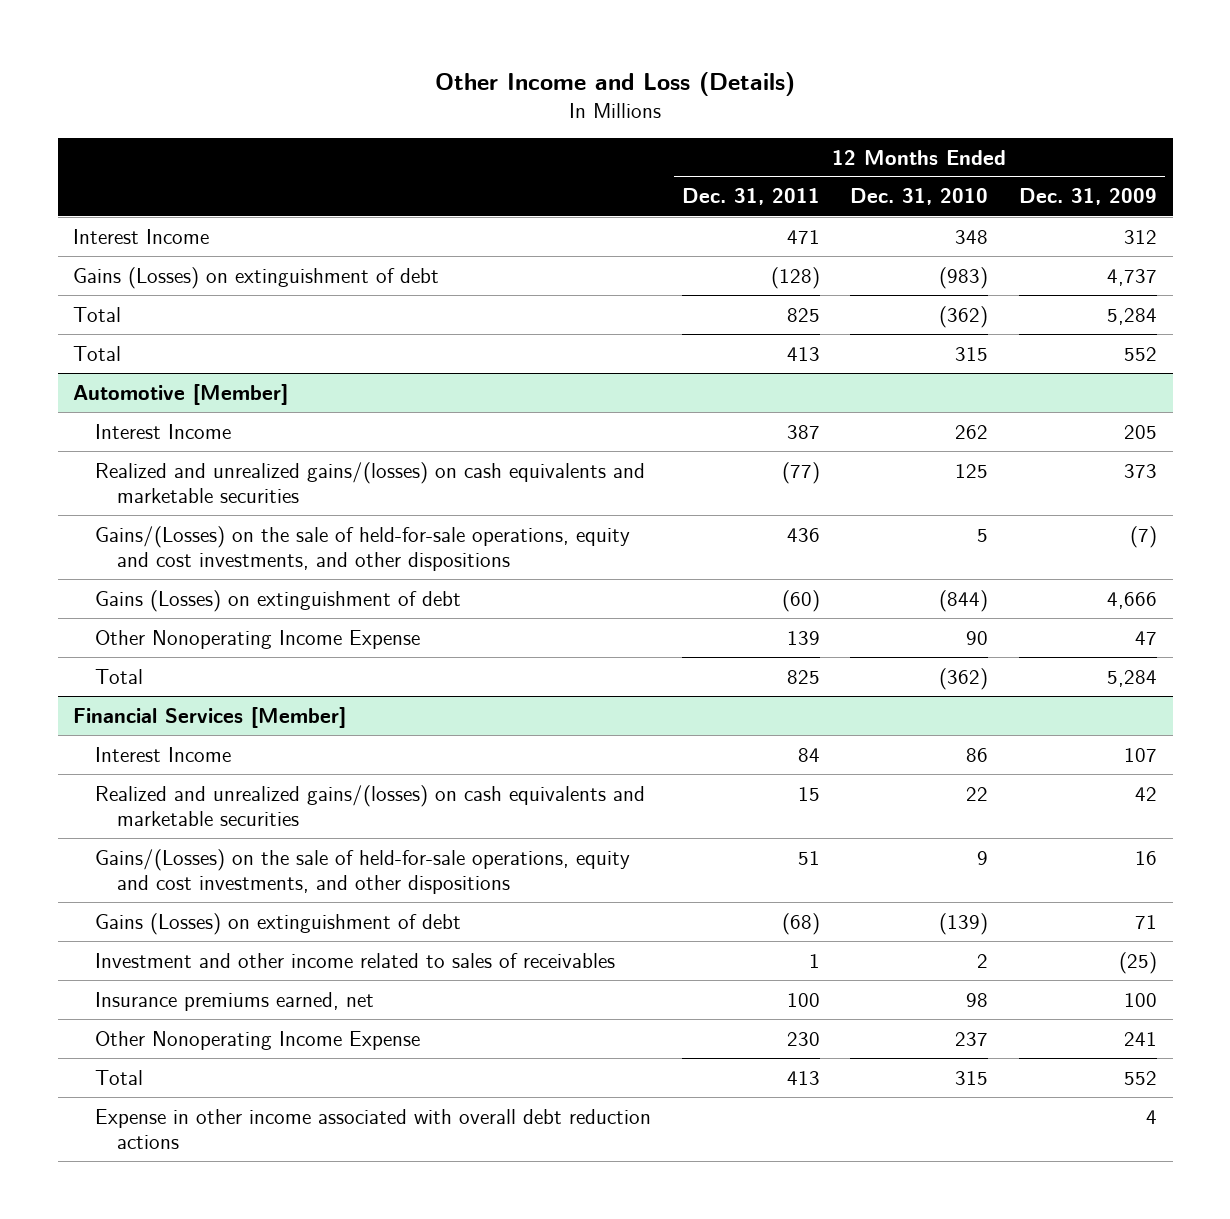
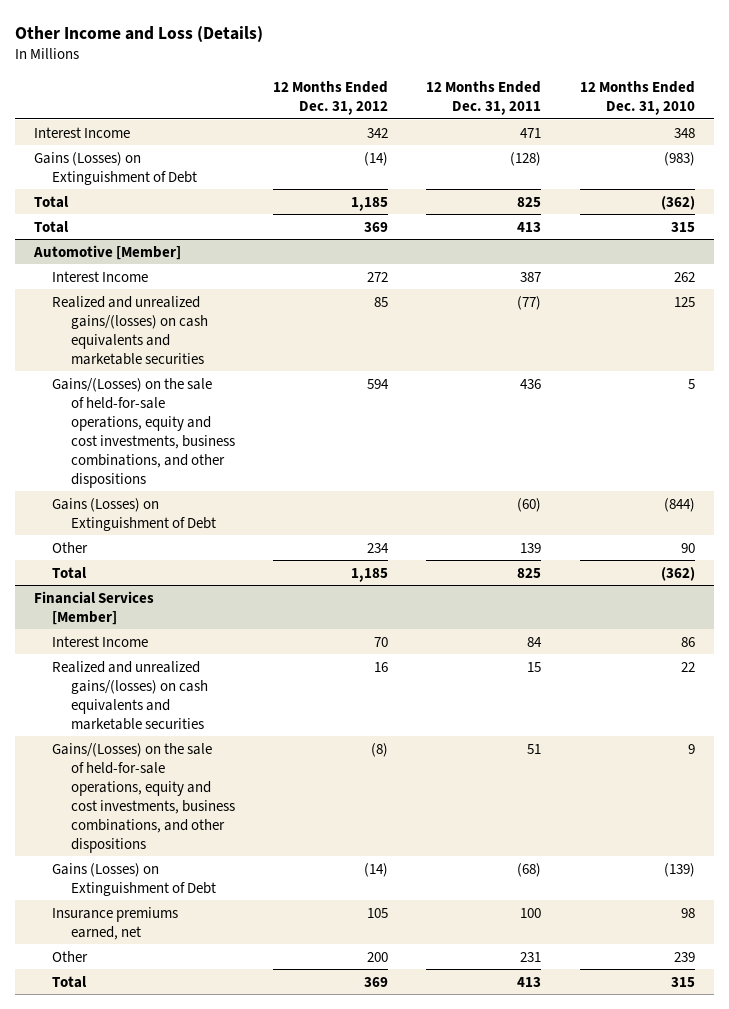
- | 12 Months Ended Dec. 31, 2011 | 12 Months Ended Dec. 31, 2010 | 12 Months Ended Dec. 31, 2009
+ | 12 Months Ended Dec. 31, 2012 | 12 Months Ended Dec. 31, 2011 | 12 Months Ended Dec. 31, 2010
- Gains (Losses) on extinguishment of debt | (128) | (983) | 4,737
+ Gains (Losses) on Extinguishment of Debt | (14) | (128) | (983)
@ Automotive [Member]
- Gains/(Losses) on the sale of held-for-sale operations, equity and cost investments, and other dispositions | 436 | 5 | (7)
- Gains (Losses) on extinguishment of debt | (60) | (844) | 4,666
- Other Nonoperating Income Expense | 139 | 90 | 47
+ Gains/(Losses) on the sale of held-for-sale operations, equity and cost investments, business combinations, and other dispositions | 594 | 436 | 5
+ Gains (Losses) on Extinguishment of Debt | | (60) | (844)
+ Other | 234 | 139 | 90
@ Financial Services [Member]
- Gains/(Losses) on the sale of held-for-sale operations, equity and cost investments, and other dispositions | 51 | 9 | 16
- Gains (Losses) on extinguishment of debt | (68) | (139) | 71
- Investment and other income related to sales of receivables | 1 | 2 | (25)
+ Gains/(Losses) on the sale of held-for-sale operations, equity and cost investments, business combinations, and other dispositions | (8) | 51 | 9
+ Gains (Losses) on Extinguishment of Debt | (14) | (68) | (139)
- Other Nonoperating Income Expense | 230 | 237 | 241
+ Other | 200 | 231 | 239
- Expense in other income associated with overall debt reduction actions | | | 4

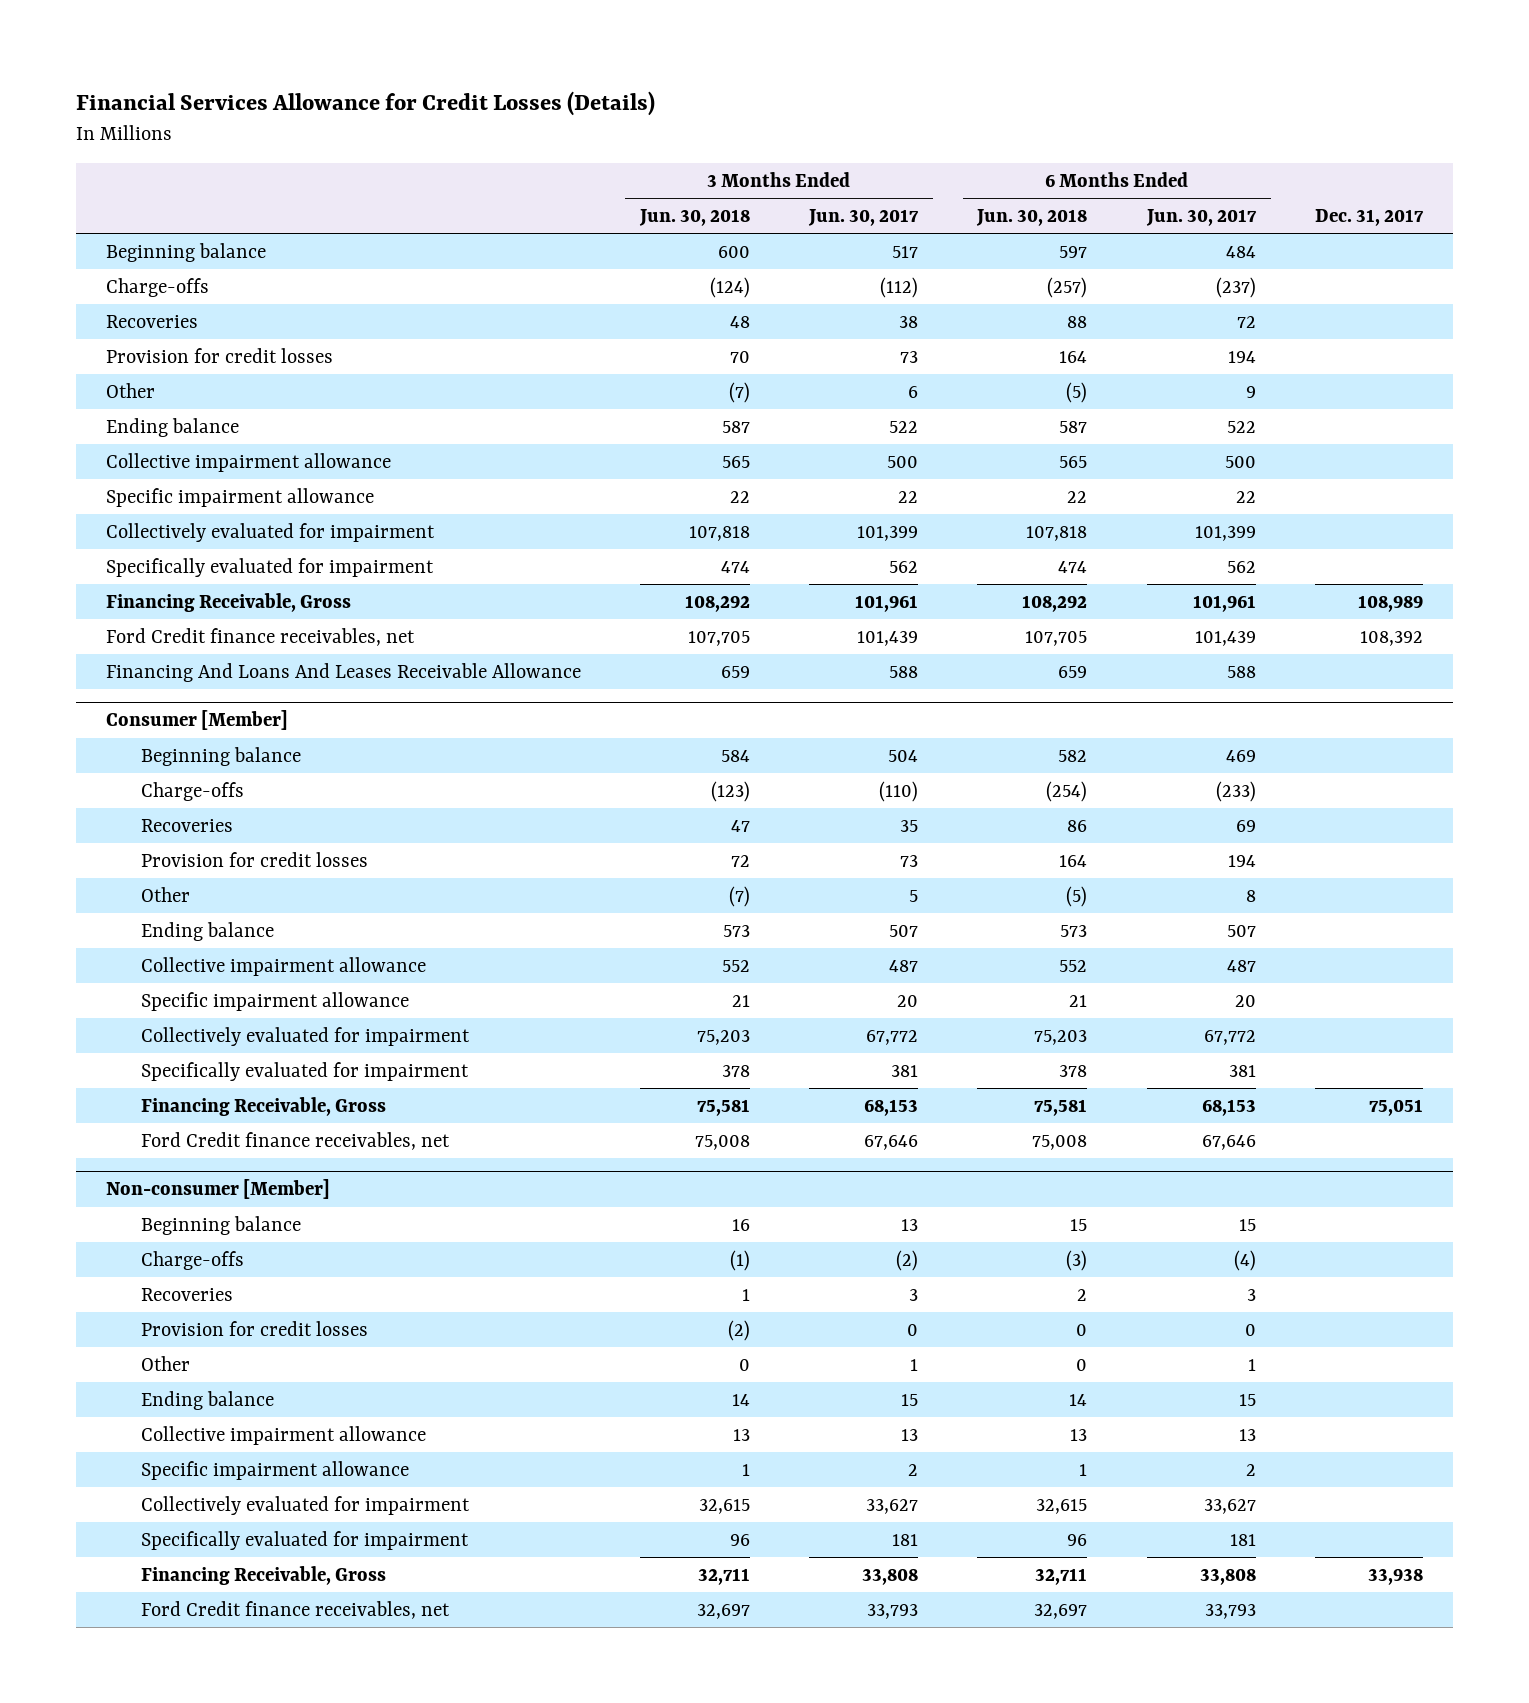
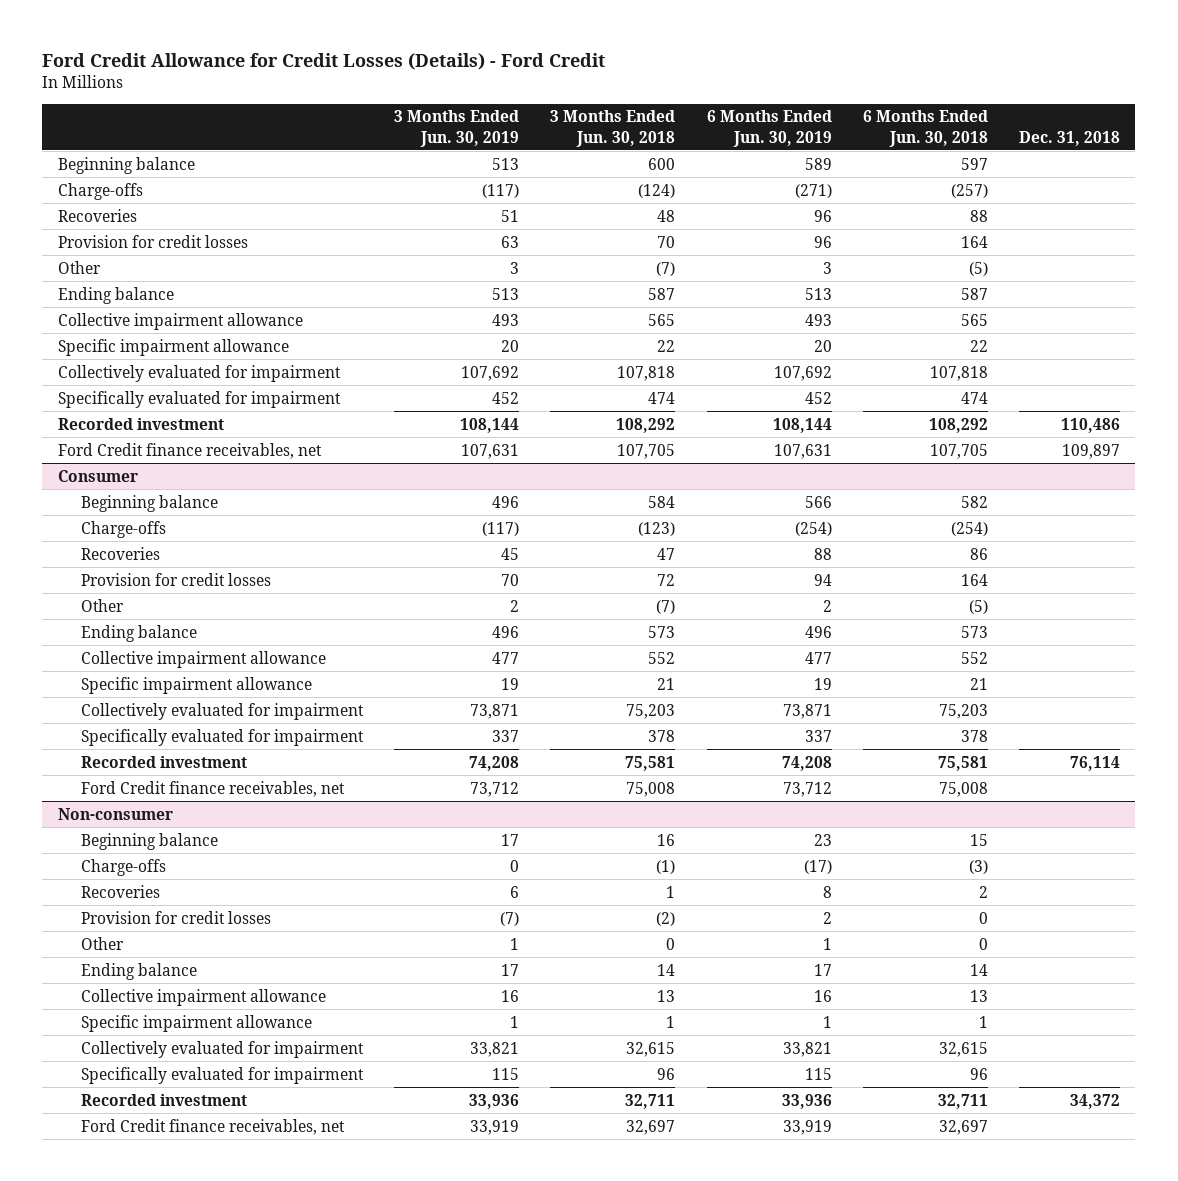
- Financial Services Allowance for Credit Losses (Details)
+ Ford Credit Allowance for Credit Losses (Details) - Ford Credit
- | 3 Months Ended Jun. 30, 2018 | 3 Months Ended Jun. 30, 2017 | 6 Months Ended Jun. 30, 2018 | 6 Months Ended Jun. 30, 2017 | Dec. 31, 2017
+ | 3 Months Ended Jun. 30, 2019 | 3 Months Ended Jun. 30, 2018 | 6 Months Ended Jun. 30, 2019 | 6 Months Ended Jun. 30, 2018 | Dec. 31, 2018
- Financing Receivable, Gross | 108,292 | 101,961 | 108,292 | 101,961 | 108,989
+ Recorded investment | 108,144 | 108,292 | 108,144 | 108,292 | 110,486
- Financing And Loans And Leases Receivable Allowance | 659 | 588 | 659 | 588 |
- Consumer [Member]
+ Consumer
- Financing Receivable, Gross | 75,581 | 68,153 | 75,581 | 68,153 | 75,051
+ Recorded investment | 74,208 | 75,581 | 74,208 | 75,581 | 76,114
- Non-consumer [Member]
+ Non-consumer
- Financing Receivable, Gross | 32,711 | 33,808 | 32,711 | 33,808 | 33,938
+ Recorded investment | 33,936 | 32,711 | 33,936 | 32,711 | 34,372

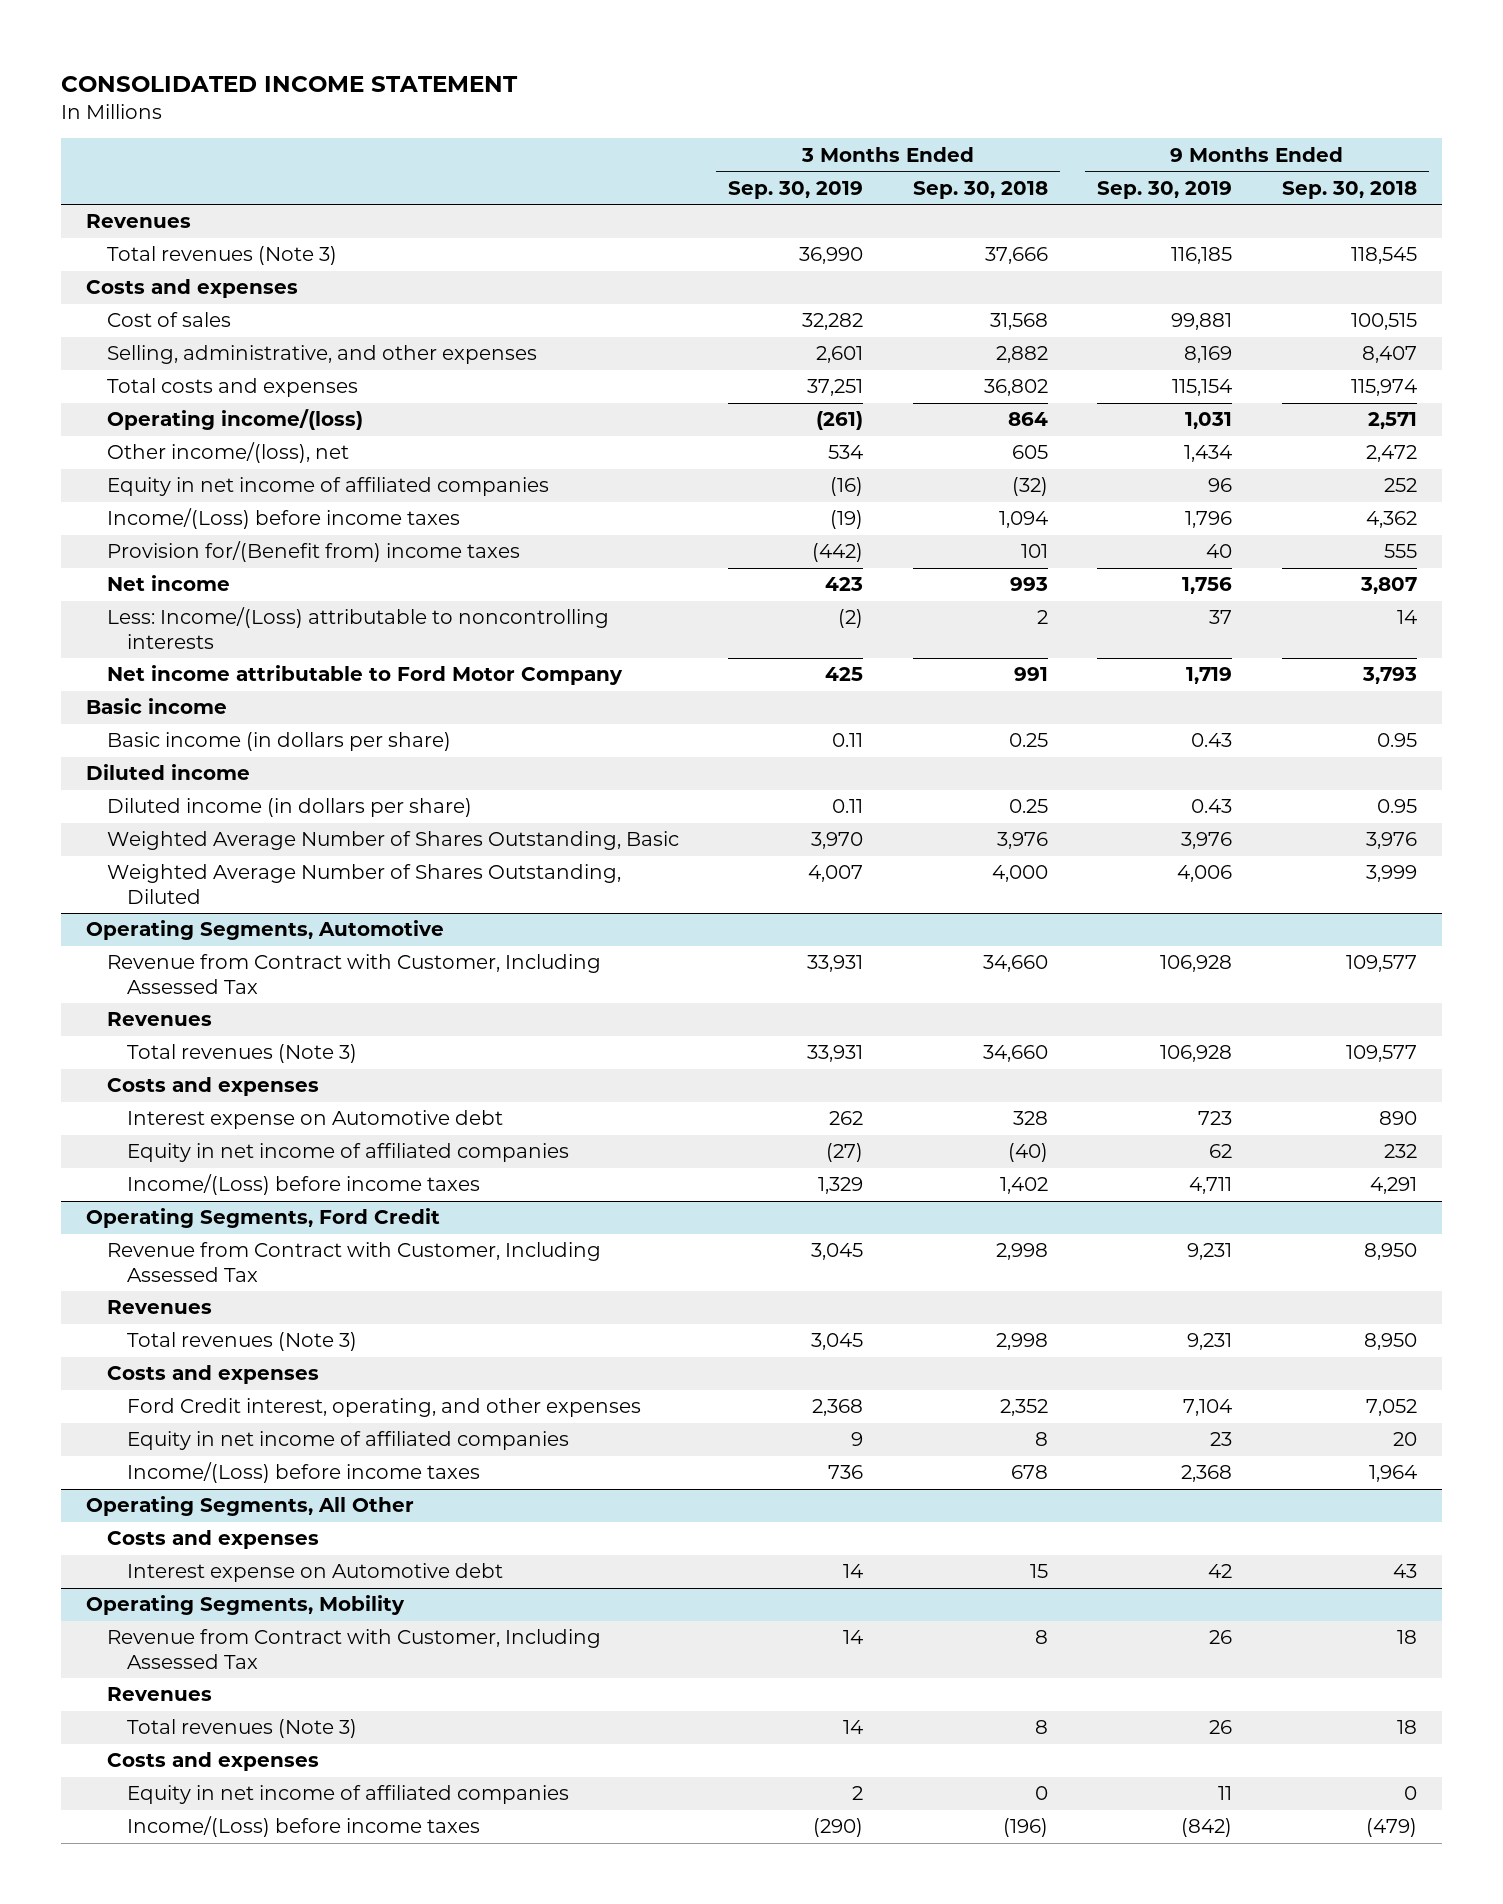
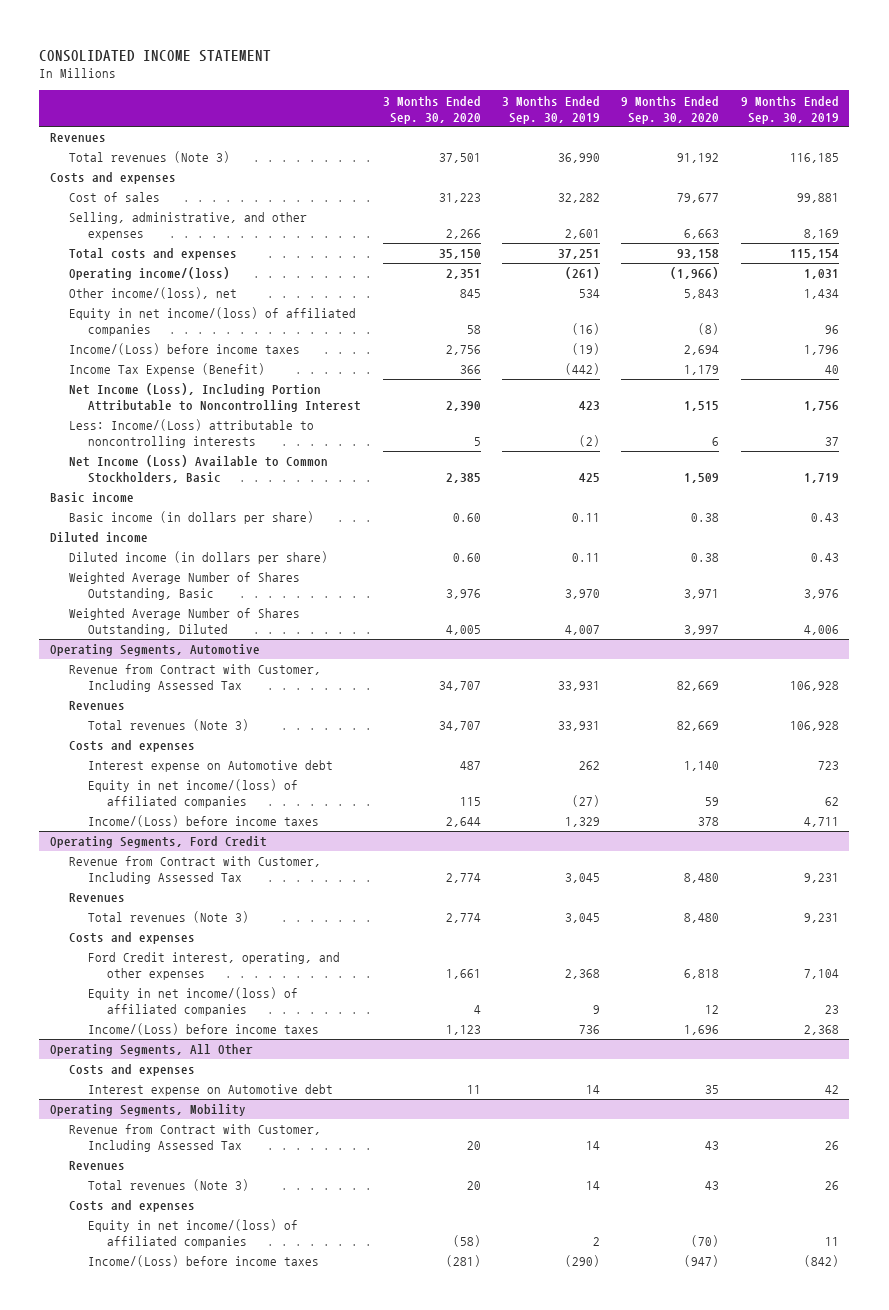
- | 3 Months Ended Sep. 30, 2019 | 3 Months Ended Sep. 30, 2018 | 9 Months Ended Sep. 30, 2019 | 9 Months Ended Sep. 30, 2018
+ | 3 Months Ended Sep. 30, 2020 | 3 Months Ended Sep. 30, 2019 | 9 Months Ended Sep. 30, 2020 | 9 Months Ended Sep. 30, 2019
- Equity in net income of affiliated companies | (16) | (32) | 96 | 252
+ Equity in net income/(loss) of affiliated companies | 58 | (16) | (8) | 96
- Provision for/(Benefit from) income taxes | (442) | 101 | 40 | 555
- Net income | 423 | 993 | 1,756 | 3,807
+ Income Tax Expense (Benefit) | 366 | (442) | 1,179 | 40
+ Net Income (Loss), Including Portion Attributable to Noncontrolling Interest | 2,390 | 423 | 1,515 | 1,756
- Net income attributable to Ford Motor Company | 425 | 991 | 1,719 | 3,793
+ Net Income (Loss) Available to Common Stockholders, Basic | 2,385 | 425 | 1,509 | 1,719
@ Operating Segments, Automotive
- Equity in net income of affiliated companies | (27) | (40) | 62 | 232
+ Equity in net income/(loss) of affiliated companies | 115 | (27) | 59 | 62
@ Operating Segments, Ford Credit
- Equity in net income of affiliated companies | 9 | 8 | 23 | 20
+ Equity in net income/(loss) of affiliated companies | 4 | 9 | 12 | 23
@ Operating Segments, Mobility
- Equity in net income of affiliated companies | 2 | 0 | 11 | 0
+ Equity in net income/(loss) of affiliated companies | (58) | 2 | (70) | 11

